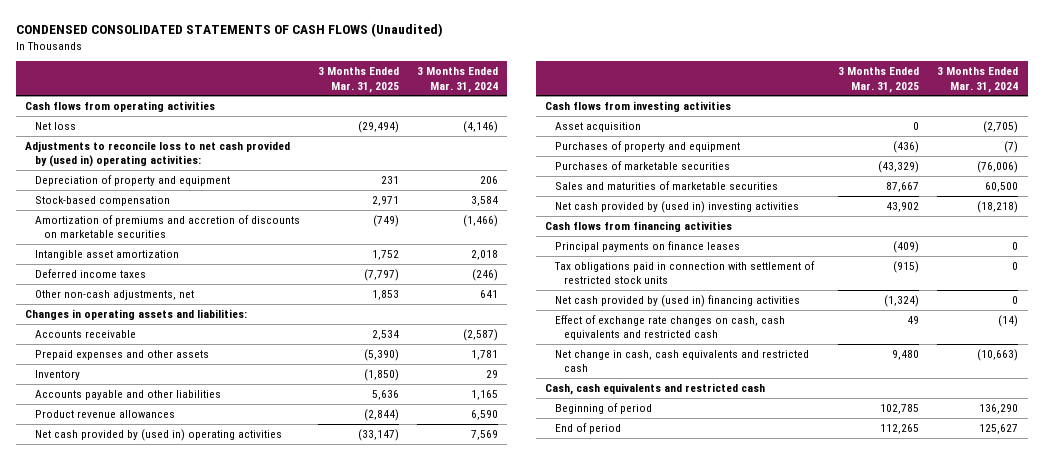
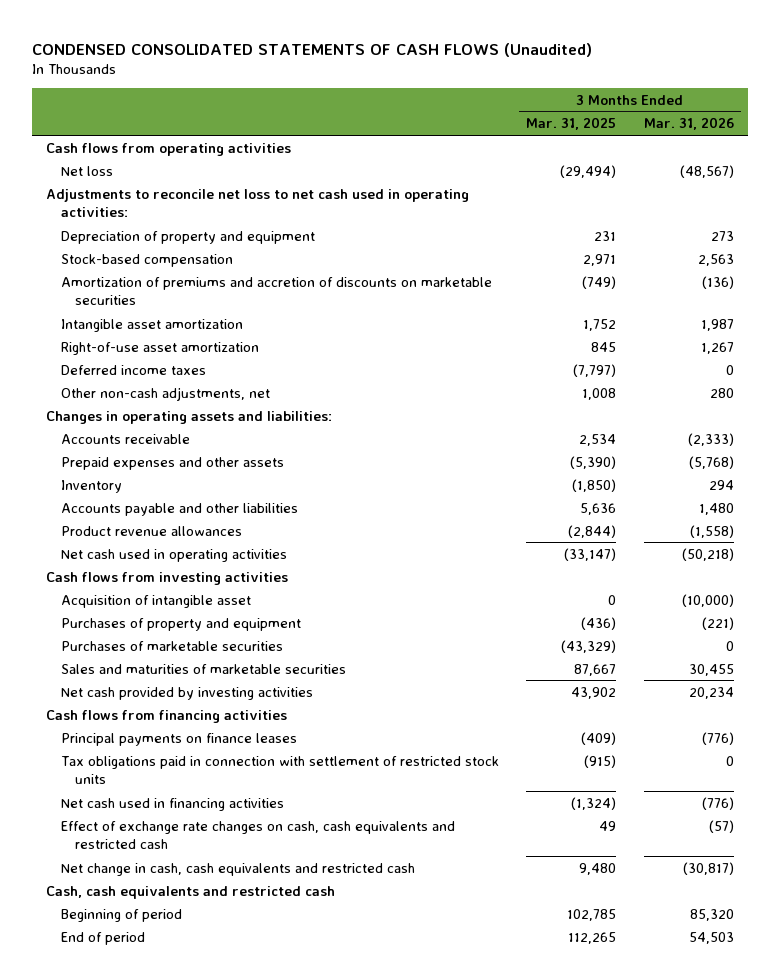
- | 3 Months Ended Mar. 31, 2025 | 3 Months Ended Mar. 31, 2024
+ | 3 Months Ended Mar. 31, 2025 | 3 Months Ended Mar. 31, 2026
- Adjustments to reconcile loss to net cash provided by (used in) operating activities:
+ Adjustments to reconcile net loss to net cash used in operating activities:
+ Right-of-use asset amortization | 845 | 1,267
- Other non-cash adjustments, net | 1,853 | 641
+ Other non-cash adjustments, net | 1,008 | 280
- Net cash provided by (used in) operating activities | (33,147) | 7,569
+ Net cash used in operating activities | (33,147) | (50,218)
- Asset acquisition | 0 | (2,705)
+ Acquisition of intangible asset | 0 | (10,000)
- Net cash provided by (used in) investing activities | 43,902 | (18,218)
+ Net cash provided by investing activities | 43,902 | 20,234
- Net cash provided by (used in) financing activities | (1,324) | 0
+ Net cash used in financing activities | (1,324) | (776)

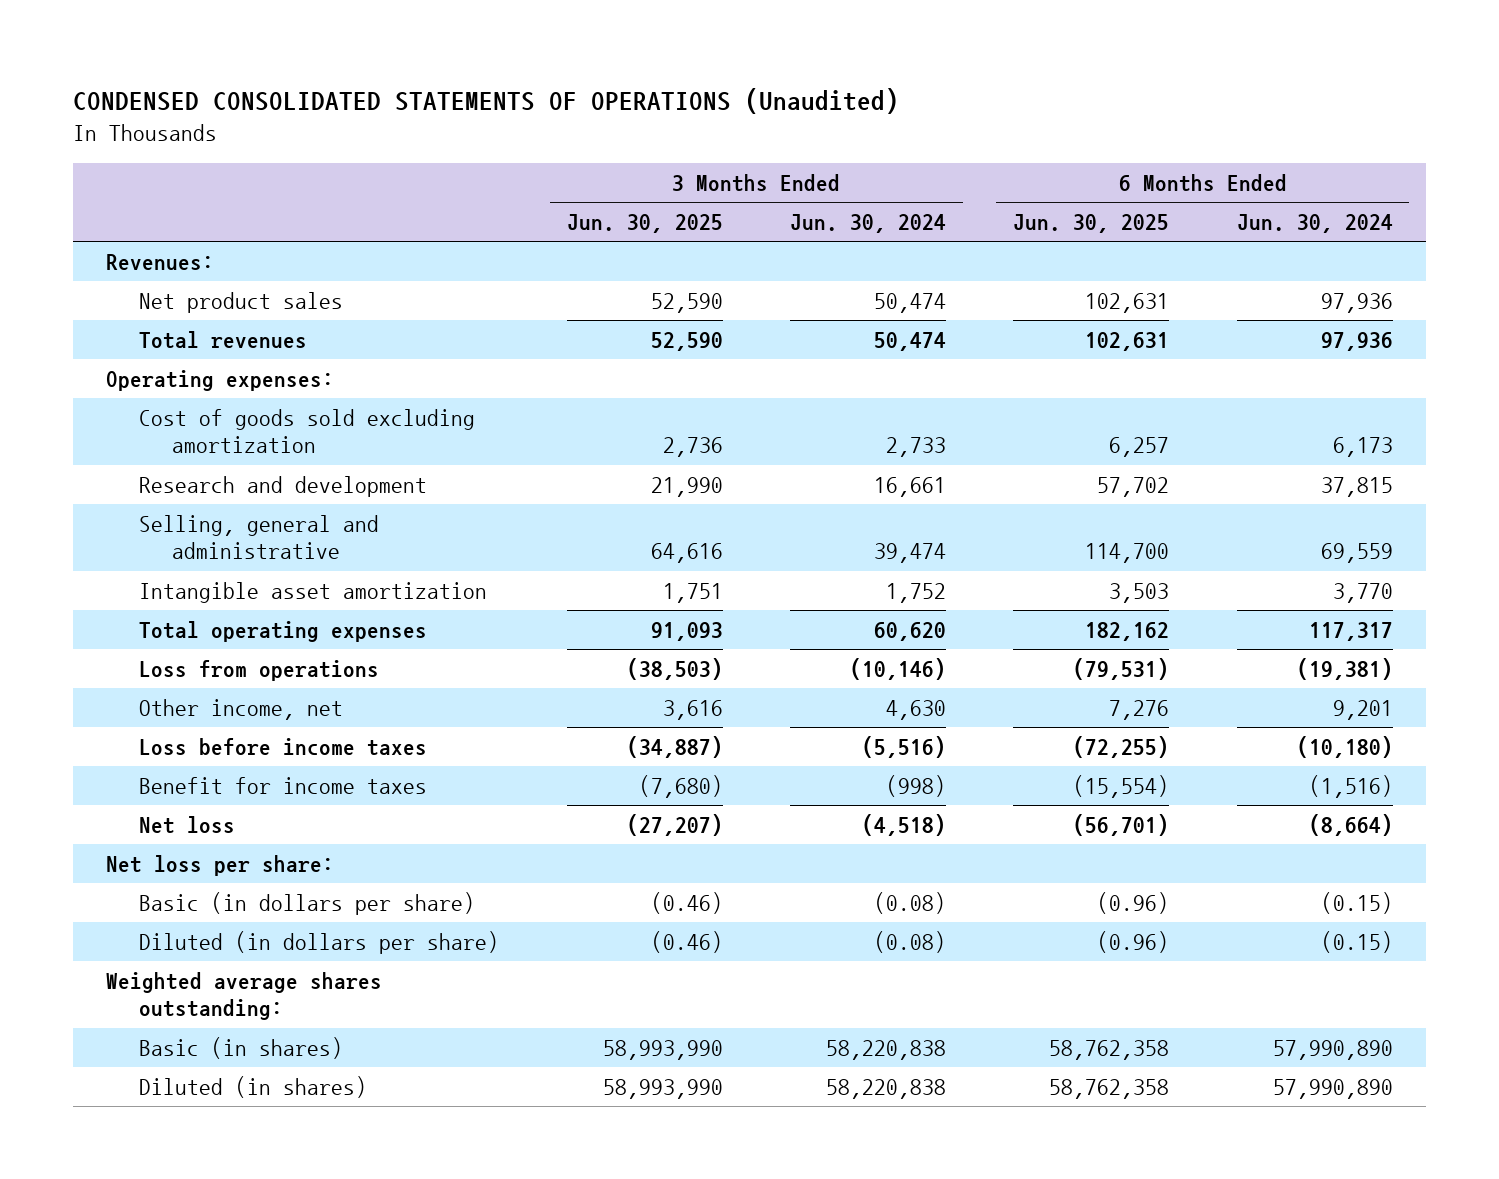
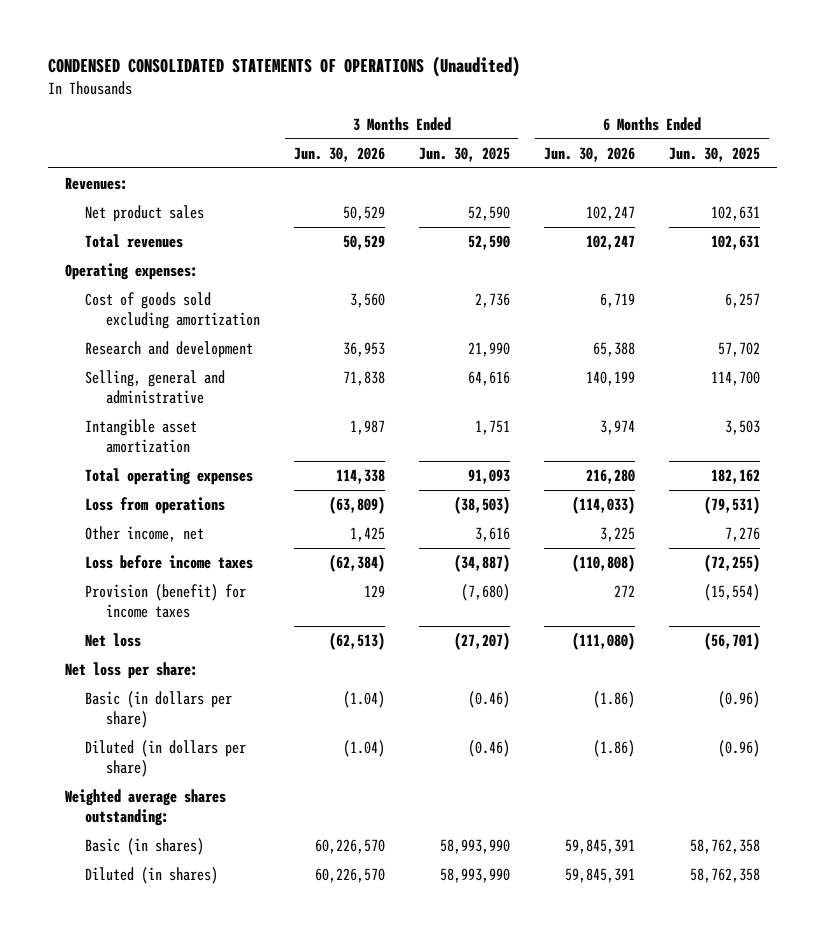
- | 3 Months Ended Jun. 30, 2025 | 3 Months Ended Jun. 30, 2024 | 6 Months Ended Jun. 30, 2025 | 6 Months Ended Jun. 30, 2024
+ | 3 Months Ended Jun. 30, 2026 | 3 Months Ended Jun. 30, 2025 | 6 Months Ended Jun. 30, 2026 | 6 Months Ended Jun. 30, 2025
- Benefit for income taxes | (7,680) | (998) | (15,554) | (1,516)
+ Provision (benefit) for income taxes | 129 | (7,680) | 272 | (15,554)

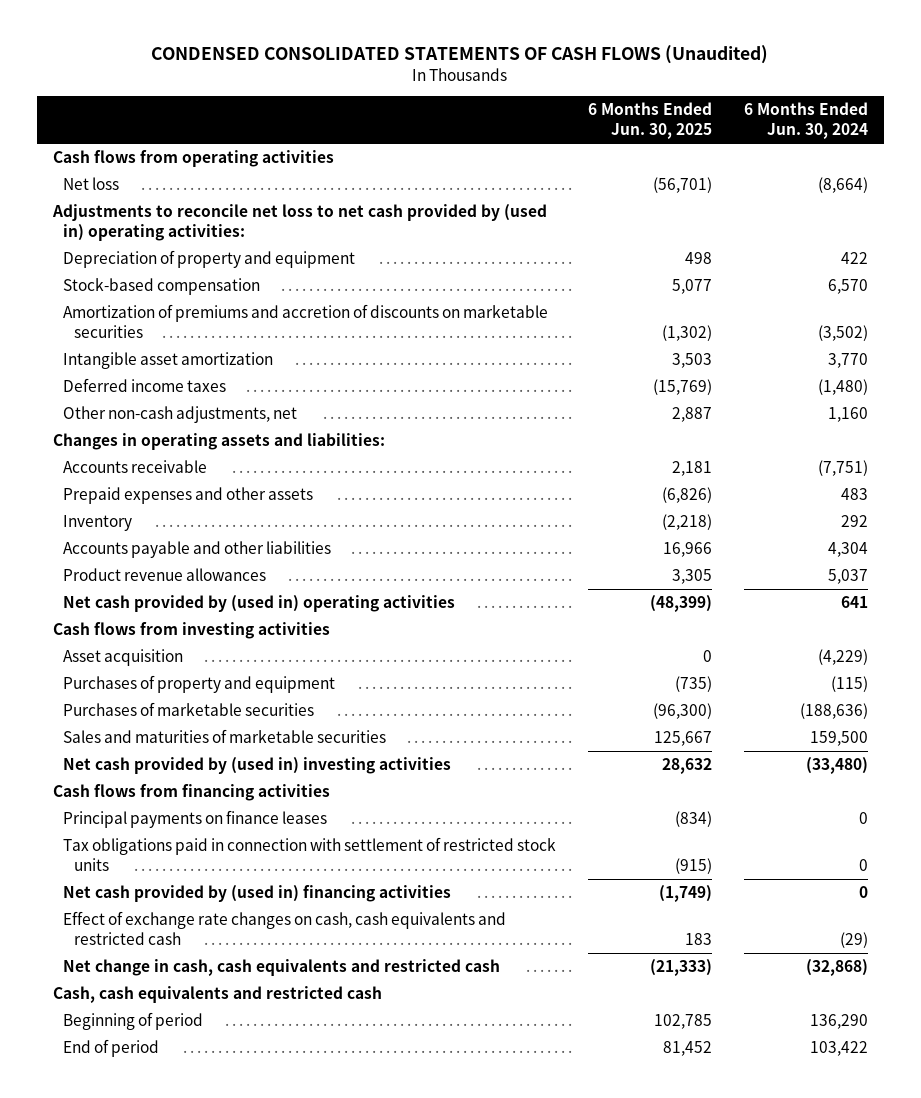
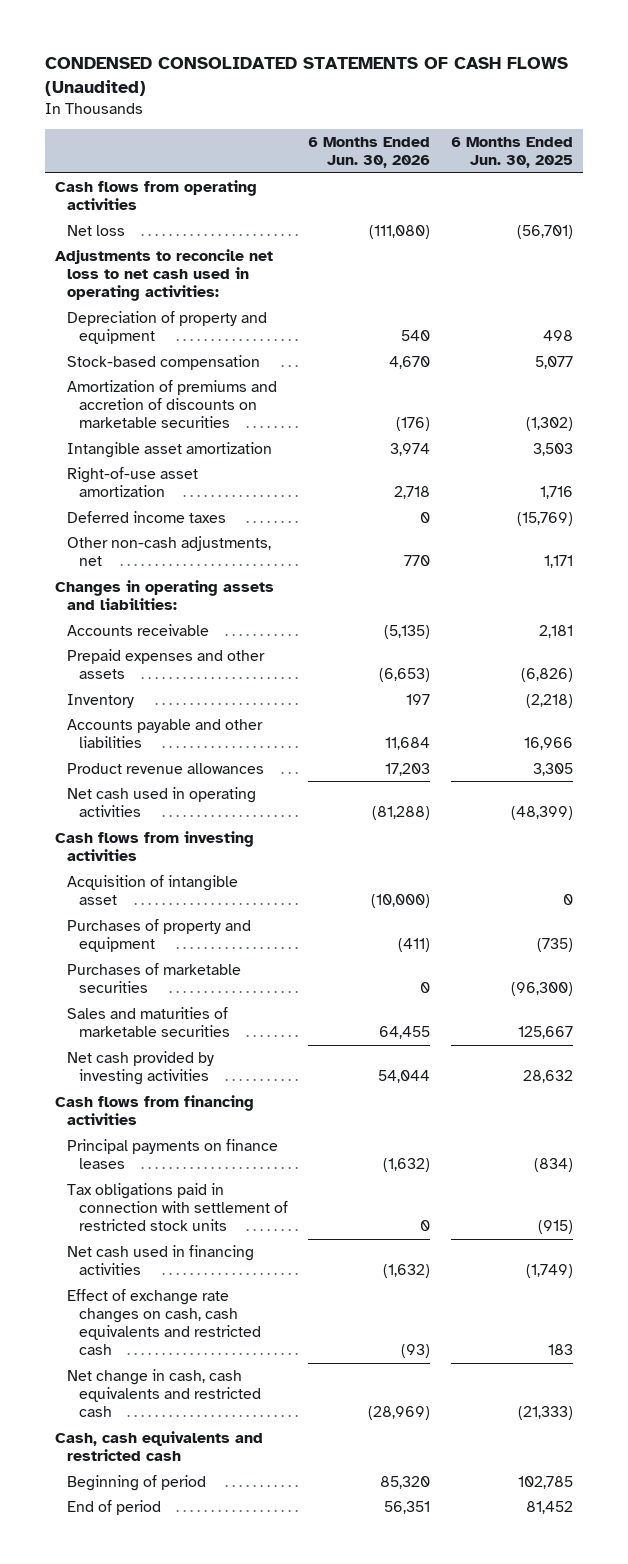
- | 6 Months Ended Jun. 30, 2025 | 6 Months Ended Jun. 30, 2024
+ | 6 Months Ended Jun. 30, 2026 | 6 Months Ended Jun. 30, 2025
- Adjustments to reconcile net loss to net cash provided by (used in) operating activities:
+ Adjustments to reconcile net loss to net cash used in operating activities:
+ Right-of-use asset amortization | 2,718 | 1,716
- Other non-cash adjustments, net | 2,887 | 1,160
+ Other non-cash adjustments, net | 770 | 1,171
- Net cash provided by (used in) operating activities | (48,399) | 641
+ Net cash used in operating activities | (81,288) | (48,399)
- Asset acquisition | 0 | (4,229)
+ Acquisition of intangible asset | (10,000) | 0
- Net cash provided by (used in) investing activities | 28,632 | (33,480)
+ Net cash provided by investing activities | 54,044 | 28,632
- Net cash provided by (used in) financing activities | (1,749) | 0
+ Net cash used in financing activities | (1,632) | (1,749)

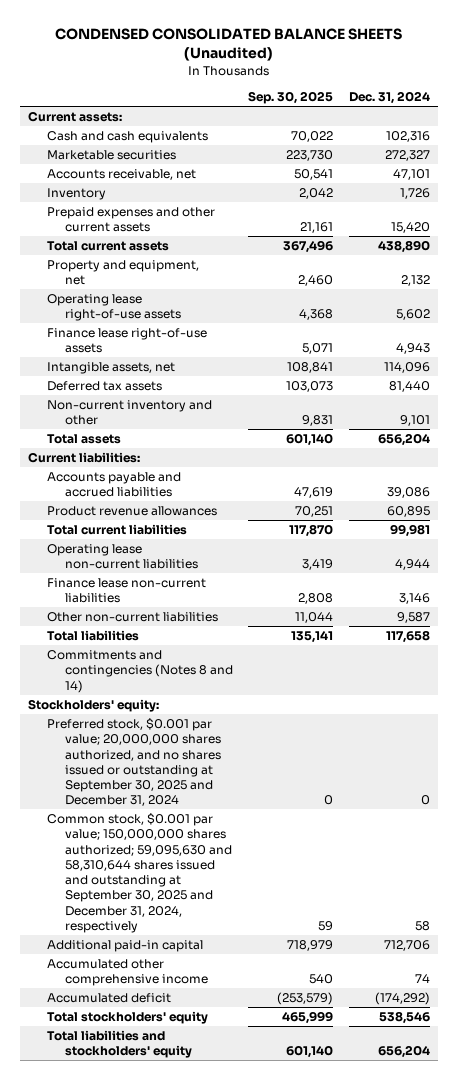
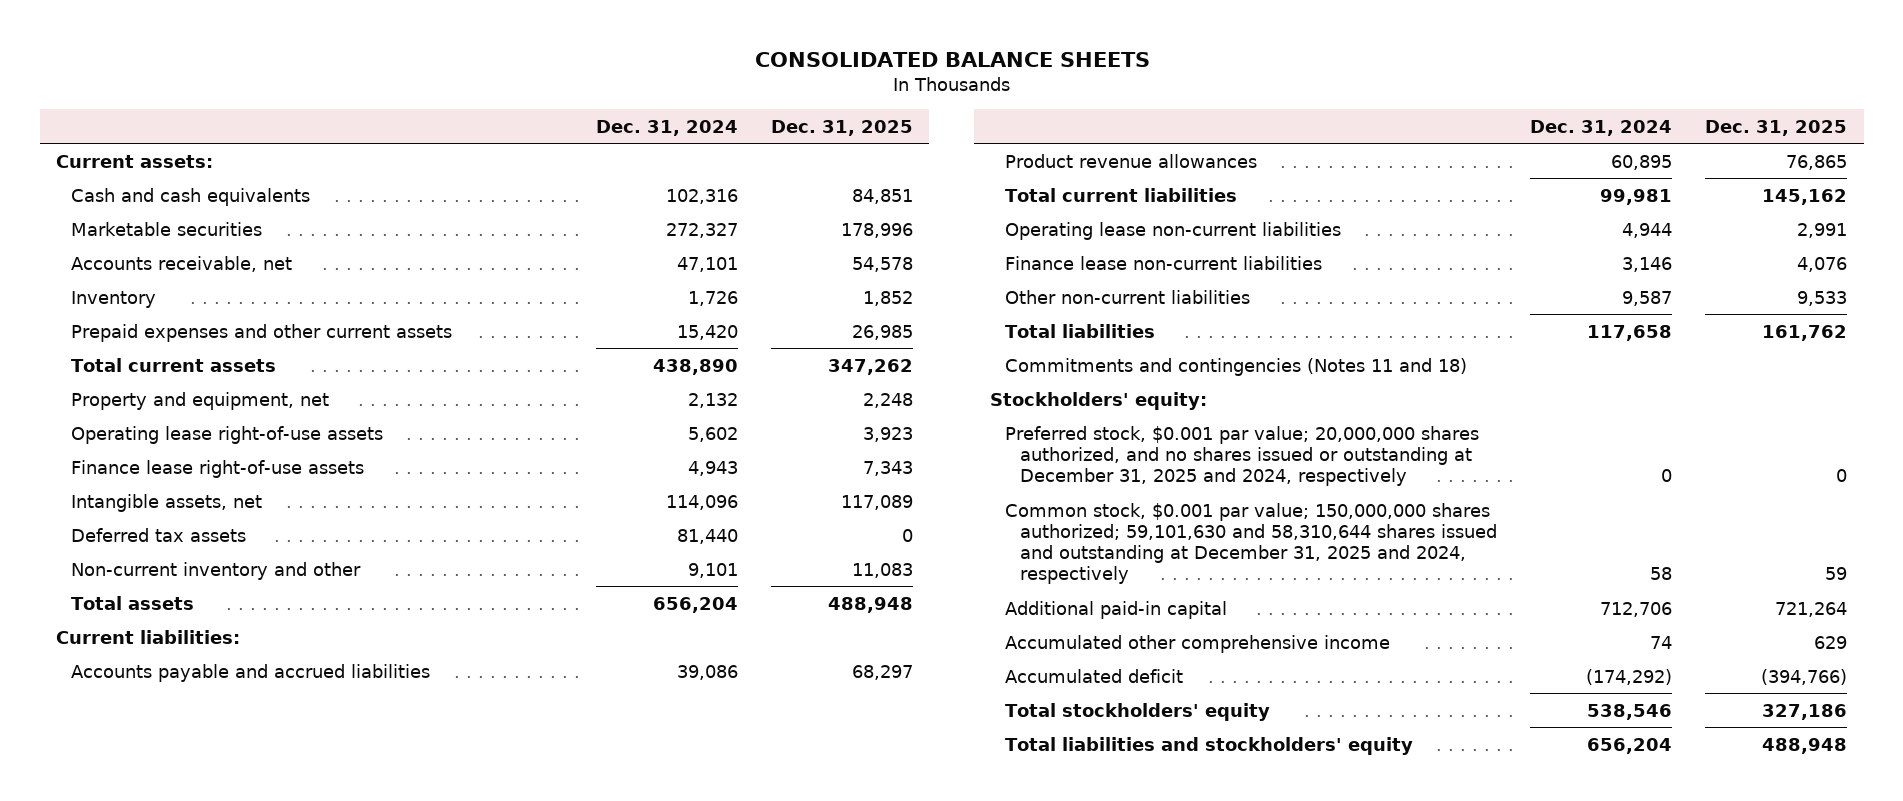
- CONDENSED CONSOLIDATED BALANCE SHEETS (Unaudited)
+ CONSOLIDATED BALANCE SHEETS
- | Sep. 30, 2025 | Dec. 31, 2024
+ | Dec. 31, 2024 | Dec. 31, 2025
- Commitments and contingencies (Notes 8 and 14)
+ Commitments and contingencies (Notes 11 and 18)
- Preferred stock, $0.001 par value; 20,000,000 shares authorized, and no shares issued or outstanding at September 30, 2025 and December 31, 2024 | 0 | 0
- Common stock, $0.001 par value; 150,000,000 shares authorized; 59,095,630 and 58,310,644 shares issued and outstanding at September 30, 2025 and December 31, 2024, respectively | 59 | 58
+ Preferred stock, $0.001 par value; 20,000,000 shares authorized, and no shares issued or outstanding at December 31, 2025 and 2024, respectively | 0 | 0
+ Common stock, $0.001 par value; 150,000,000 shares authorized; 59,101,630 and 58,310,644 shares issued and outstanding at December 31, 2025 and 2024, respectively | 58 | 59

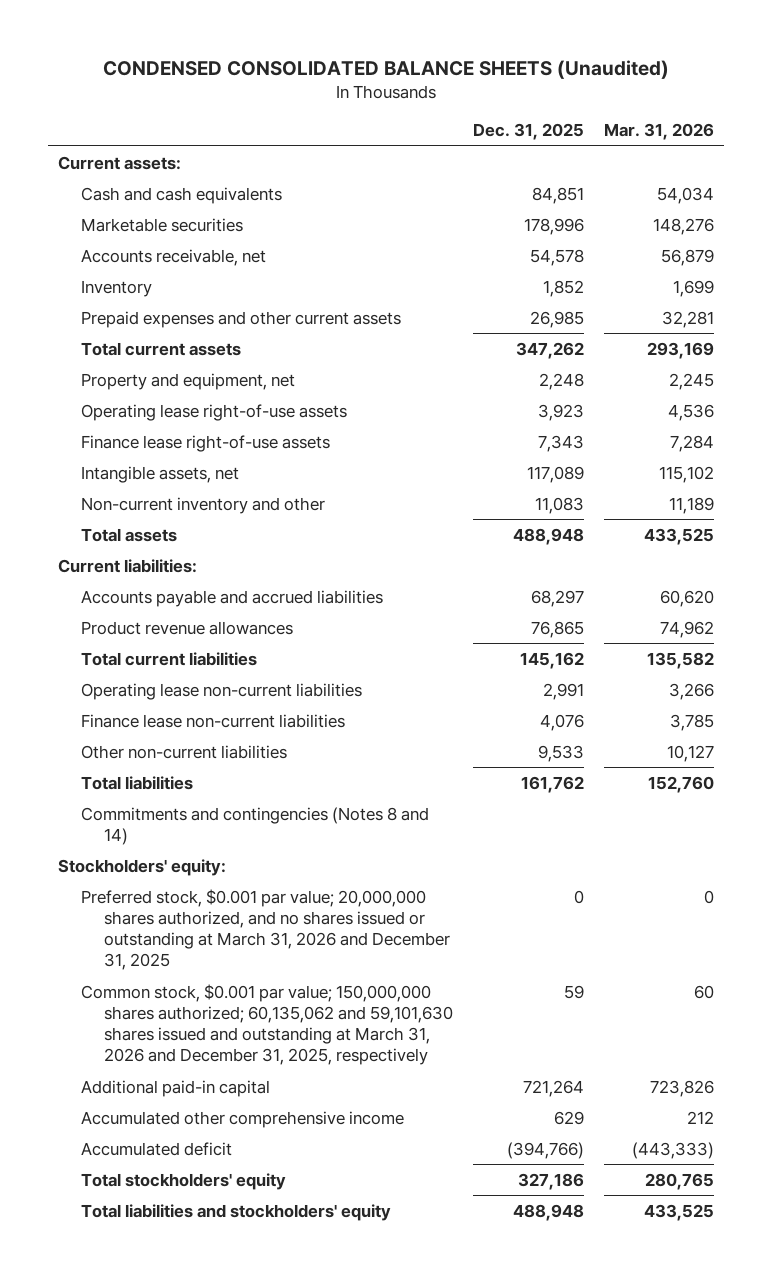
- CONSOLIDATED BALANCE SHEETS
+ CONDENSED CONSOLIDATED BALANCE SHEETS (Unaudited)
- | Dec. 31, 2024 | Dec. 31, 2025
+ | Dec. 31, 2025 | Mar. 31, 2026
- Deferred tax assets | 81,440 | 0
- Commitments and contingencies (Notes 11 and 18)
+ Commitments and contingencies (Notes 8 and 14)
- Preferred stock, $0.001 par value; 20,000,000 shares authorized, and no shares issued or outstanding at December 31, 2025 and 2024, respectively | 0 | 0
- Common stock, $0.001 par value; 150,000,000 shares authorized; 59,101,630 and 58,310,644 shares issued and outstanding at December 31, 2025 and 2024, respectively | 58 | 59
+ Preferred stock, $0.001 par value; 20,000,000 shares authorized, and no shares issued or outstanding at March 31, 2026 and December 31, 2025 | 0 | 0
+ Common stock, $0.001 par value; 150,000,000 shares authorized; 60,135,062 and 59,101,630 shares issued and outstanding at March 31, 2026 and December 31, 2025, respectively | 59 | 60

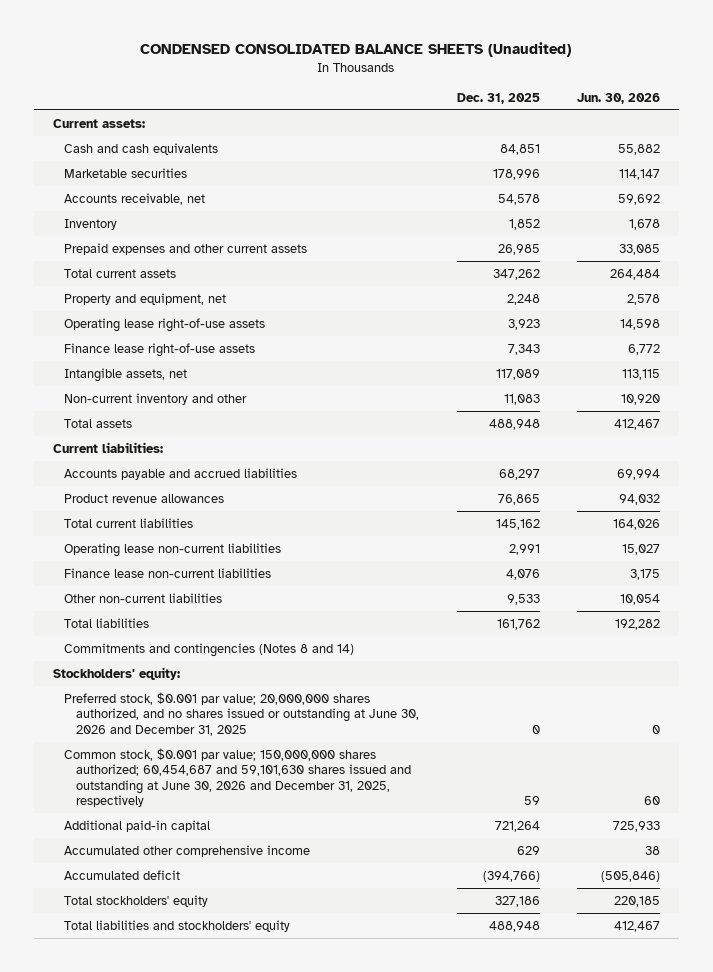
- | Dec. 31, 2025 | Mar. 31, 2026
+ | Dec. 31, 2025 | Jun. 30, 2026
- Preferred stock, $0.001 par value; 20,000,000 shares authorized, and no shares issued or outstanding at March 31, 2026 and December 31, 2025 | 0 | 0
- Common stock, $0.001 par value; 150,000,000 shares authorized; 60,135,062 and 59,101,630 shares issued and outstanding at March 31, 2026 and December 31, 2025, respectively | 59 | 60
+ Preferred stock, $0.001 par value; 20,000,000 shares authorized, and no shares issued or outstanding at June 30, 2026 and December 31, 2025 | 0 | 0
+ Common stock, $0.001 par value; 150,000,000 shares authorized; 60,454,687 and 59,101,630 shares issued and outstanding at June 30, 2026 and December 31, 2025, respectively | 59 | 60

